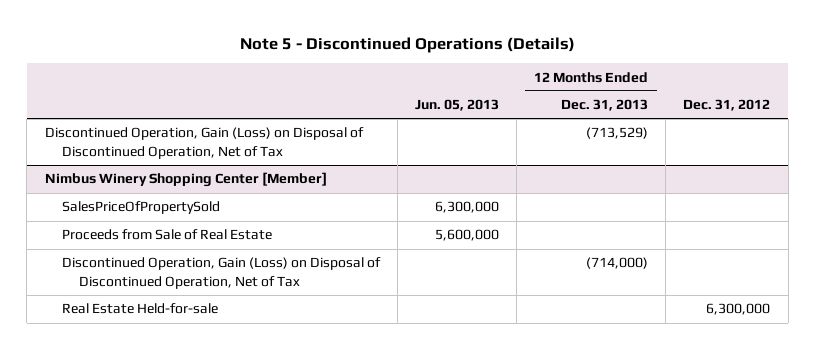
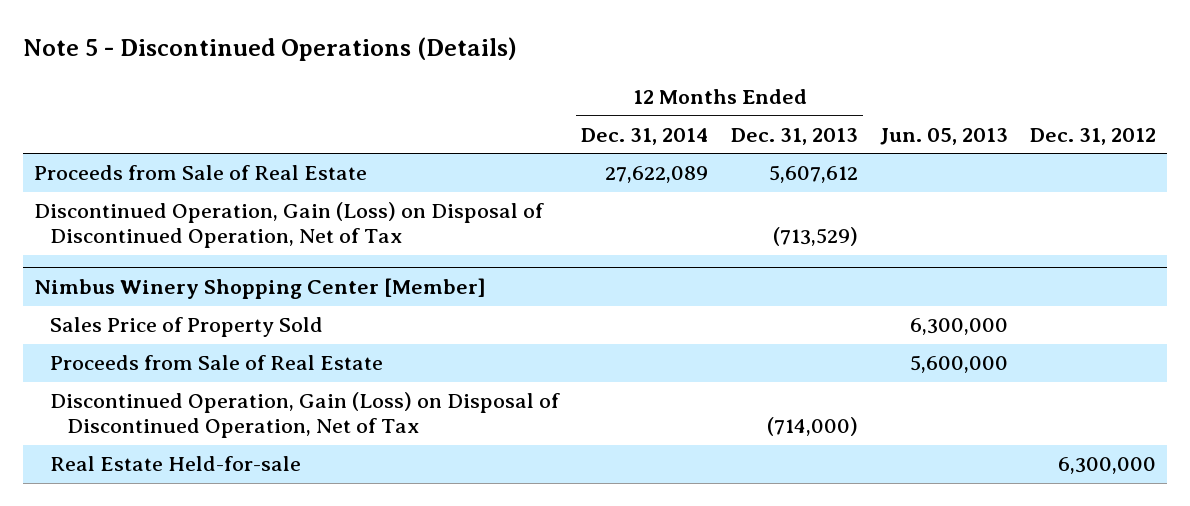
- | Jun. 05, 2013 | 12 Months Ended Dec. 31, 2013 | Dec. 31, 2012
+ | 12 Months Ended Dec. 31, 2014 | 12 Months Ended Dec. 31, 2013 | Jun. 05, 2013 | Dec. 31, 2012
+ Proceeds from Sale of Real Estate | 27,622,089 | 5,607,612 | |
@ Nimbus Winery Shopping Center [Member]
- SalesPriceOfPropertySold | 6,300,000 | |
+ Sales Price of Property Sold | | | 6,300,000 |

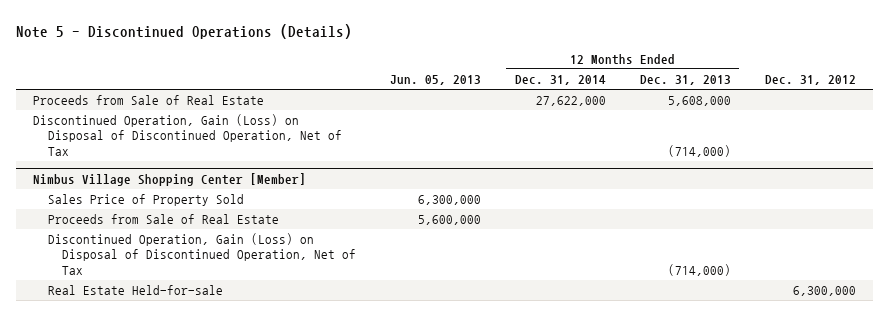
- | 12 Months Ended Dec. 31, 2014 | 12 Months Ended Dec. 31, 2013 | Jun. 05, 2013 | Dec. 31, 2012
+ | Jun. 05, 2013 | 12 Months Ended Dec. 31, 2014 | 12 Months Ended Dec. 31, 2013 | Dec. 31, 2012
- Proceeds from Sale of Real Estate | 27,622,089 | 5,607,612 | |
- Discontinued Operation, Gain (Loss) on Disposal of Discontinued Operation, Net of Tax | | (713,529) | |
- Nimbus Winery Shopping Center [Member]
+ Proceeds from Sale of Real Estate | | 27,622,000 | 5,608,000 |
+ Discontinued Operation, Gain (Loss) on Disposal of Discontinued Operation, Net of Tax | | | (714,000) |
+ Nimbus Village Shopping Center [Member]

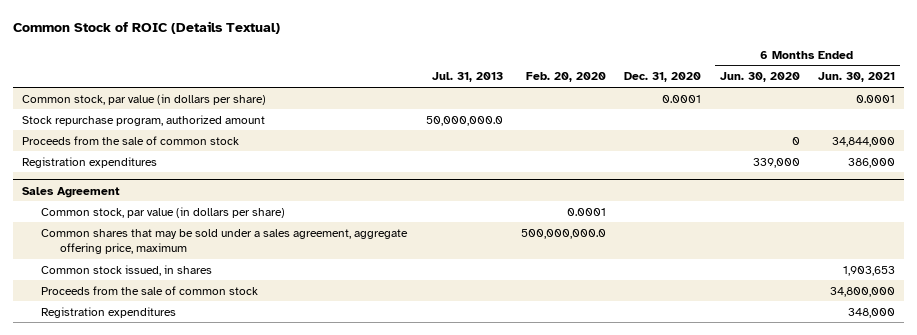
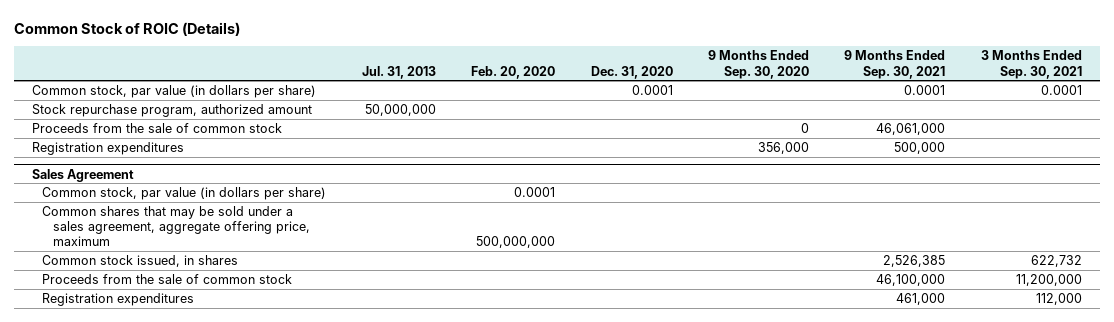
- Common Stock of ROIC (Details Textual)
+ Common Stock of ROIC (Details)
- | Jul. 31, 2013 | Feb. 20, 2020 | Dec. 31, 2020 | 6 Months Ended Jun. 30, 2020 | 6 Months Ended Jun. 30, 2021
+ | Jul. 31, 2013 | Feb. 20, 2020 | Dec. 31, 2020 | 9 Months Ended Sep. 30, 2020 | 9 Months Ended Sep. 30, 2021 | 3 Months Ended Sep. 30, 2021
- Stock repurchase program, authorized amount | 50,000,000.0 | | | |
+ Stock repurchase program, authorized amount | 50,000,000 | | | | |
@ Sales Agreement
- Common shares that may be sold under a sales agreement, aggregate offering price, maximum | | 500,000,000.0 | | |
+ Common shares that may be sold under a sales agreement, aggregate offering price, maximum | | 500,000,000 | | | |

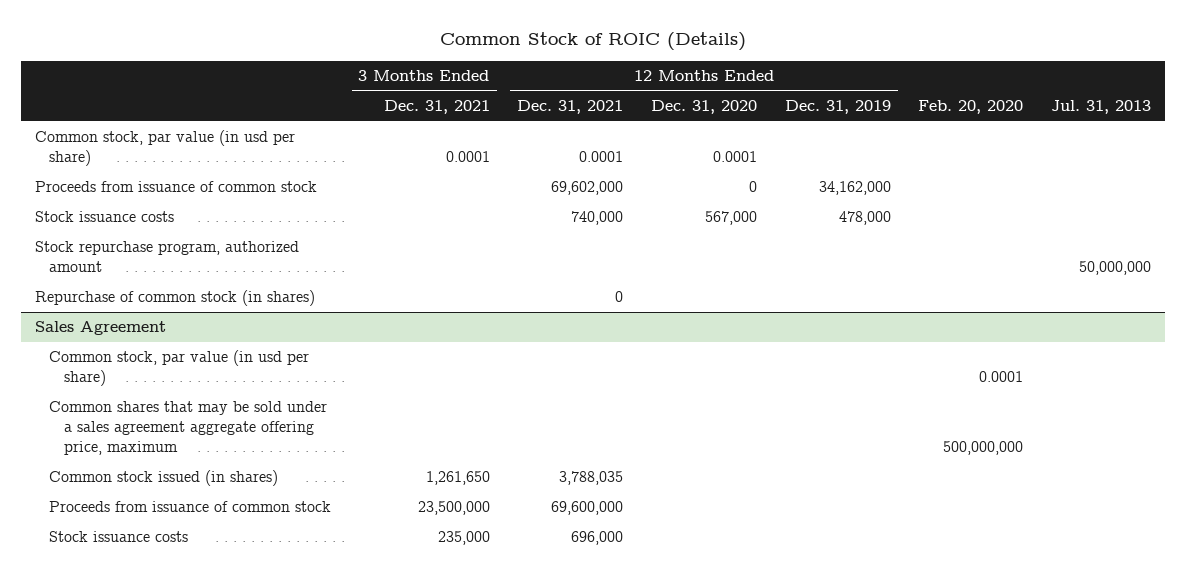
- | Jul. 31, 2013 | Feb. 20, 2020 | Dec. 31, 2020 | 9 Months Ended Sep. 30, 2020 | 9 Months Ended Sep. 30, 2021 | 3 Months Ended Sep. 30, 2021
+ | 3 Months Ended Dec. 31, 2021 | 12 Months Ended Dec. 31, 2021 | 12 Months Ended Dec. 31, 2020 | 12 Months Ended Dec. 31, 2019 | Feb. 20, 2020 | Jul. 31, 2013
- Common stock, par value (in dollars per share) | | | 0.0001 | | 0.0001 | 0.0001
+ Common stock, par value (in usd per share) | 0.0001 | 0.0001 | 0.0001 | | |
+ Proceeds from issuance of common stock | | 69,602,000 | 0 | 34,162,000 | |
+ Stock issuance costs | | 740,000 | 567,000 | 478,000 | |
- Proceeds from the sale of common stock | | | | 0 | 46,061,000 |
- Registration expenditures | | | | 356,000 | 500,000 |
+ Repurchase of common stock (in shares) | | 0 | | | |
@ Sales Agreement
- Common stock, par value (in dollars per share) | | 0.0001 | | | |
- Common shares that may be sold under a sales agreement, aggregate offering price, maximum | | 500,000,000 | | | |
- Common stock issued, in shares | | | | | 2,526,385 | 622,732
- Proceeds from the sale of common stock | | | | | 46,100,000 | 11,200,000
- Registration expenditures | | | | | 461,000 | 112,000
+ Common stock, par value (in usd per share) | | | | | 0.0001 |
+ Common shares that may be sold under a sales agreement aggregate offering price, maximum | | | | | 500,000,000 |
+ Common stock issued (in shares) | 1,261,650 | 3,788,035 | | | |
+ Proceeds from issuance of common stock | 23,500,000 | 69,600,000 | | | |
+ Stock issuance costs | 235,000 | 696,000 | | | |

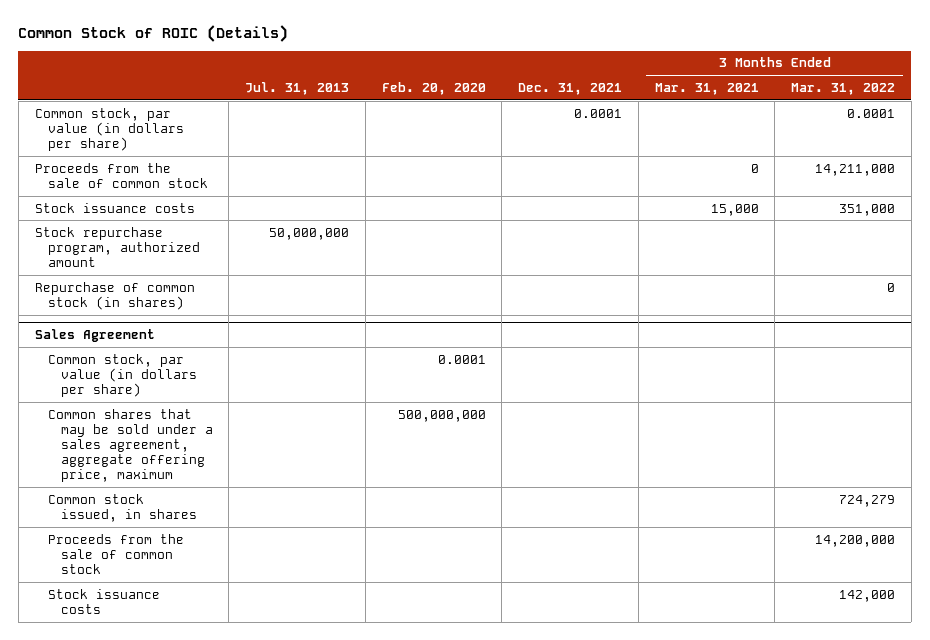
- | 3 Months Ended Dec. 31, 2021 | 12 Months Ended Dec. 31, 2021 | 12 Months Ended Dec. 31, 2020 | 12 Months Ended Dec. 31, 2019 | Feb. 20, 2020 | Jul. 31, 2013
+ | Jul. 31, 2013 | Feb. 20, 2020 | Dec. 31, 2021 | 3 Months Ended Mar. 31, 2021 | 3 Months Ended Mar. 31, 2022
- Common stock, par value (in usd per share) | 0.0001 | 0.0001 | 0.0001 | | |
- Proceeds from issuance of common stock | | 69,602,000 | 0 | 34,162,000 | |
+ Common stock, par value (in dollars per share) | | | 0.0001 | | 0.0001
+ Proceeds from the sale of common stock | | | | 0 | 14,211,000
@ Sales Agreement
- Common stock, par value (in usd per share) | | | | | 0.0001 |
- Common shares that may be sold under a sales agreement aggregate offering price, maximum | | | | | 500,000,000 |
- Common stock issued (in shares) | 1,261,650 | 3,788,035 | | | |
- Proceeds from issuance of common stock | 23,500,000 | 69,600,000 | | | |
+ Common stock, par value (in dollars per share) | | 0.0001 | | |
+ Common shares that may be sold under a sales agreement, aggregate offering price, maximum | | 500,000,000 | | |
+ Common stock issued, in shares | | | | | 724,279
+ Proceeds from the sale of common stock | | | | | 14,200,000

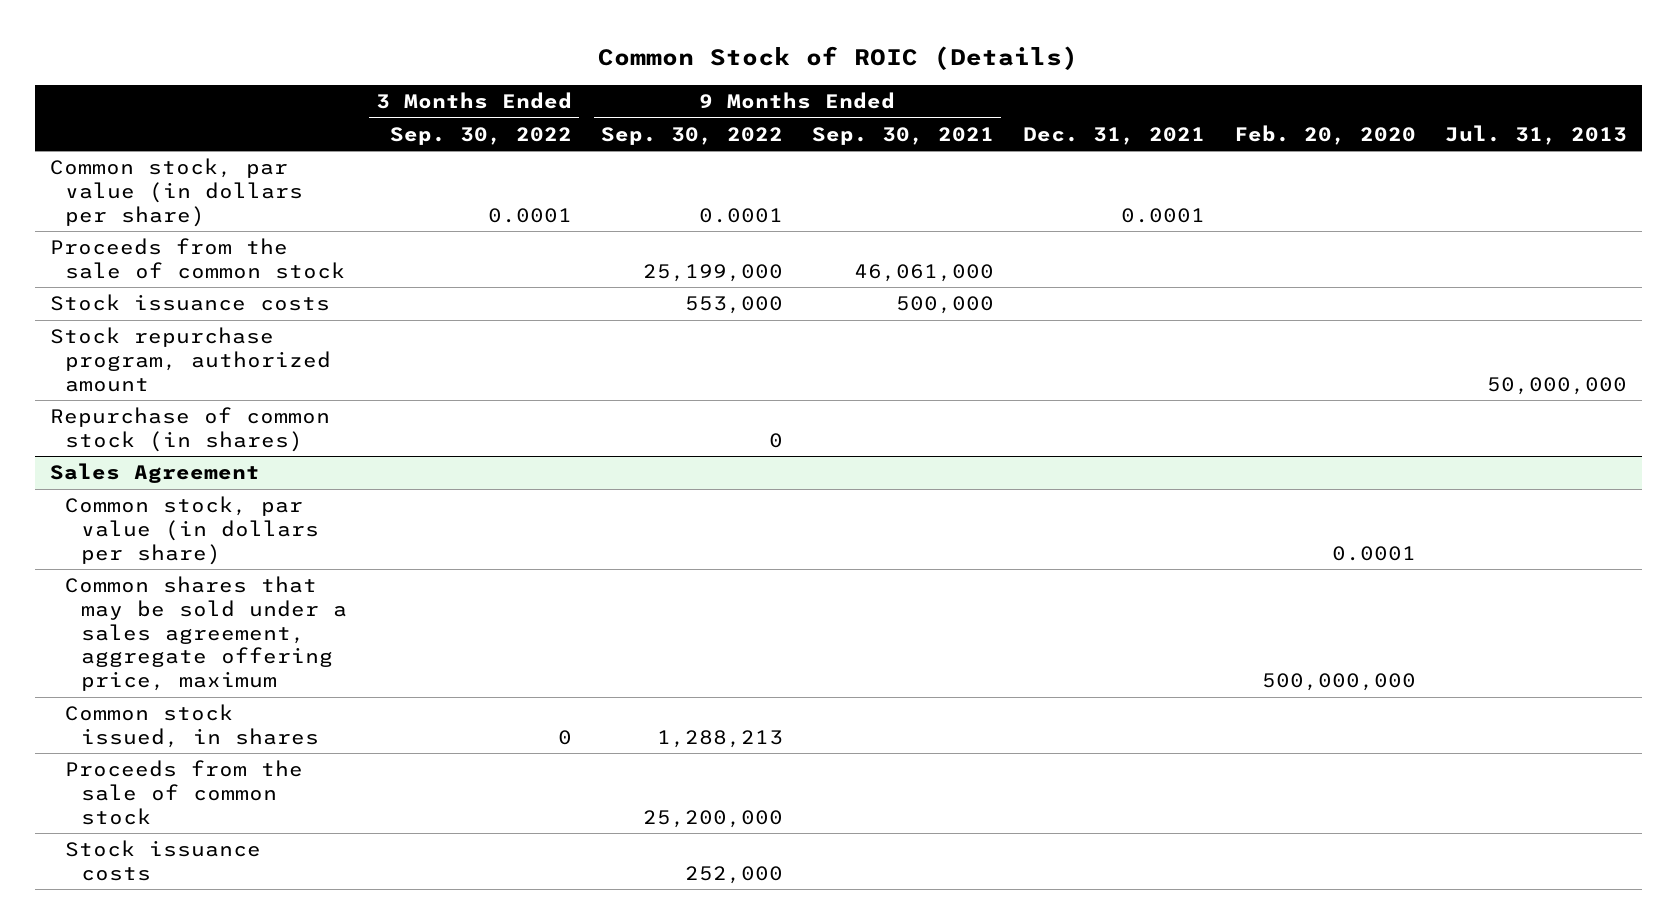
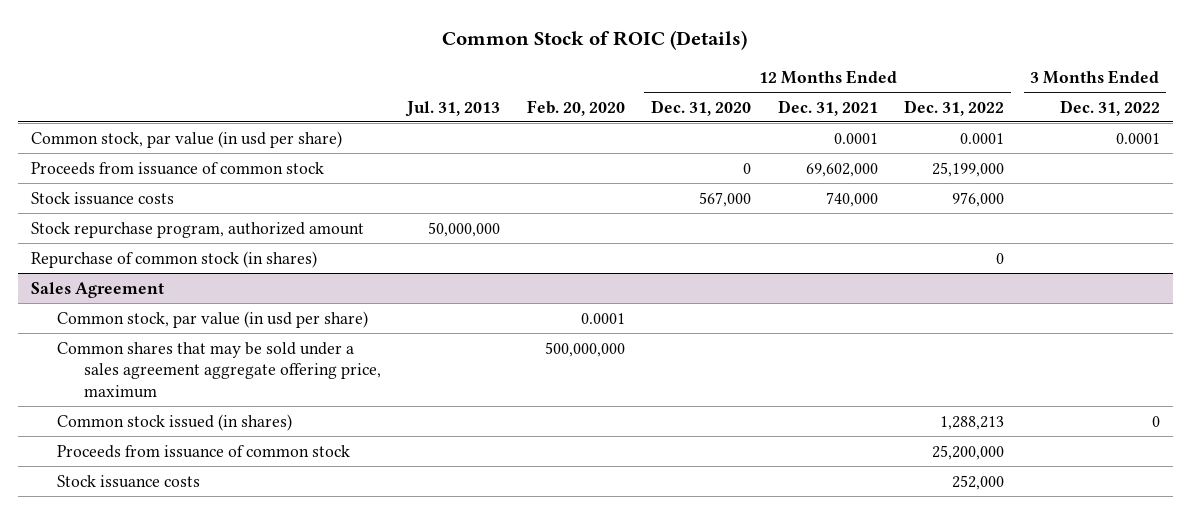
- | 3 Months Ended Sep. 30, 2022 | 9 Months Ended Sep. 30, 2022 | 9 Months Ended Sep. 30, 2021 | Dec. 31, 2021 | Feb. 20, 2020 | Jul. 31, 2013
+ | Jul. 31, 2013 | Feb. 20, 2020 | 12 Months Ended Dec. 31, 2020 | 12 Months Ended Dec. 31, 2021 | 12 Months Ended Dec. 31, 2022 | 3 Months Ended Dec. 31, 2022
- Common stock, par value (in dollars per share) | 0.0001 | 0.0001 | | 0.0001 | |
- Proceeds from the sale of common stock | | 25,199,000 | 46,061,000 | | |
+ Common stock, par value (in usd per share) | | | | 0.0001 | 0.0001 | 0.0001
+ Proceeds from issuance of common stock | | | 0 | 69,602,000 | 25,199,000 |
@ Sales Agreement
- Common stock, par value (in dollars per share) | | | | | 0.0001 |
- Common shares that may be sold under a sales agreement, aggregate offering price, maximum | | | | | 500,000,000 |
- Common stock issued, in shares | 0 | 1,288,213 | | | |
- Proceeds from the sale of common stock | | 25,200,000 | | | |
+ Common stock, par value (in usd per share) | | 0.0001 | | | |
+ Common shares that may be sold under a sales agreement aggregate offering price, maximum | | 500,000,000 | | | |
+ Common stock issued (in shares) | | | | | 1,288,213 | 0
+ Proceeds from issuance of common stock | | | | | 25,200,000 |

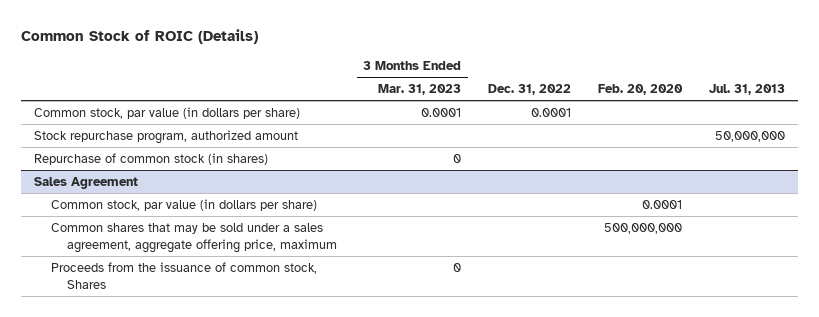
- | Jul. 31, 2013 | Feb. 20, 2020 | 12 Months Ended Dec. 31, 2020 | 12 Months Ended Dec. 31, 2021 | 12 Months Ended Dec. 31, 2022 | 3 Months Ended Dec. 31, 2022
+ | 3 Months Ended Mar. 31, 2023 | Dec. 31, 2022 | Feb. 20, 2020 | Jul. 31, 2013
- Common stock, par value (in usd per share) | | | | 0.0001 | 0.0001 | 0.0001
- Proceeds from issuance of common stock | | | 0 | 69,602,000 | 25,199,000 |
- Stock issuance costs | | | 567,000 | 740,000 | 976,000 |
+ Common stock, par value (in dollars per share) | 0.0001 | 0.0001 | |
@ Sales Agreement
- Common stock, par value (in usd per share) | | 0.0001 | | | |
- Common shares that may be sold under a sales agreement aggregate offering price, maximum | | 500,000,000 | | | |
- Common stock issued (in shares) | | | | | 1,288,213 | 0
- Proceeds from issuance of common stock | | | | | 25,200,000 |
- Stock issuance costs | | | | | 252,000 |
+ Common stock, par value (in dollars per share) | | | 0.0001 |
+ Common shares that may be sold under a sales agreement, aggregate offering price, maximum | | | 500,000,000 |
+ Proceeds from the issuance of common stock, Shares | 0 | | |

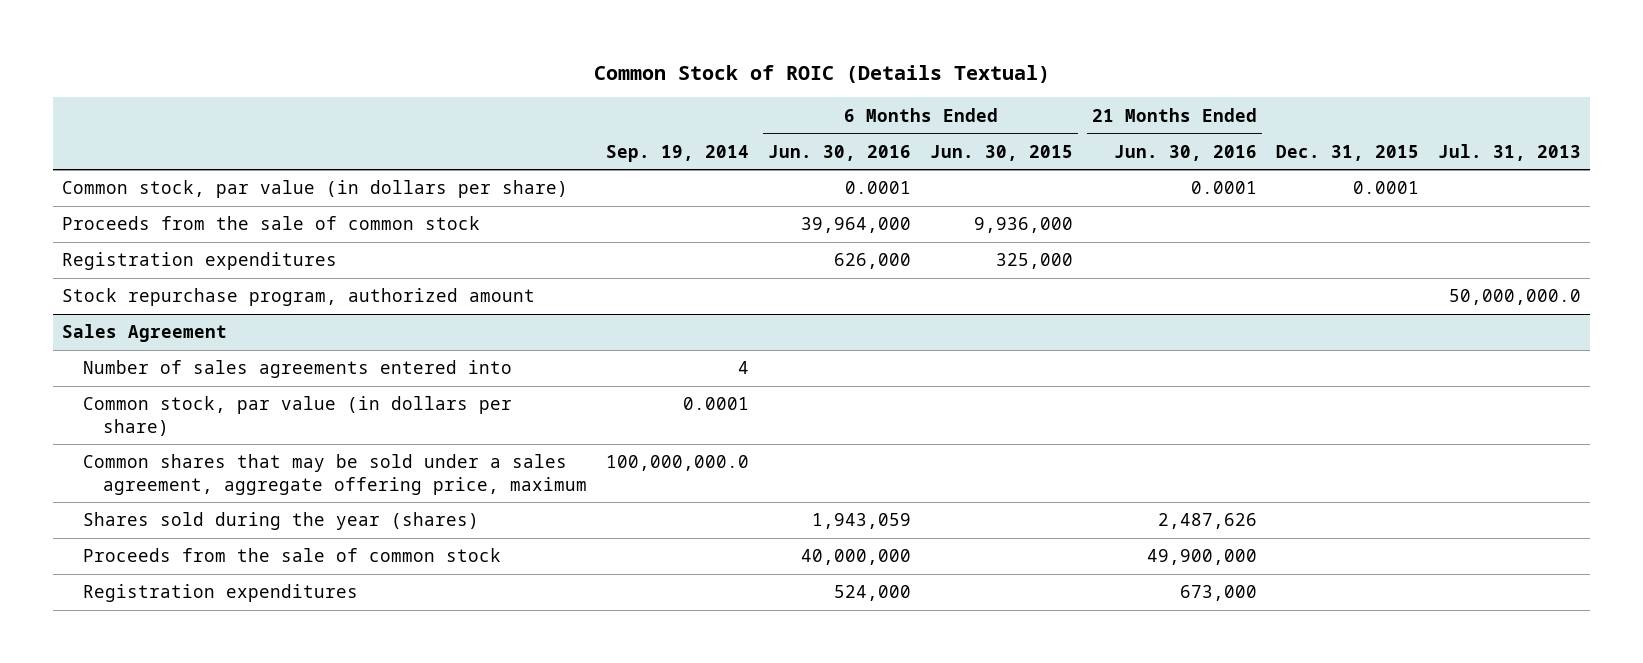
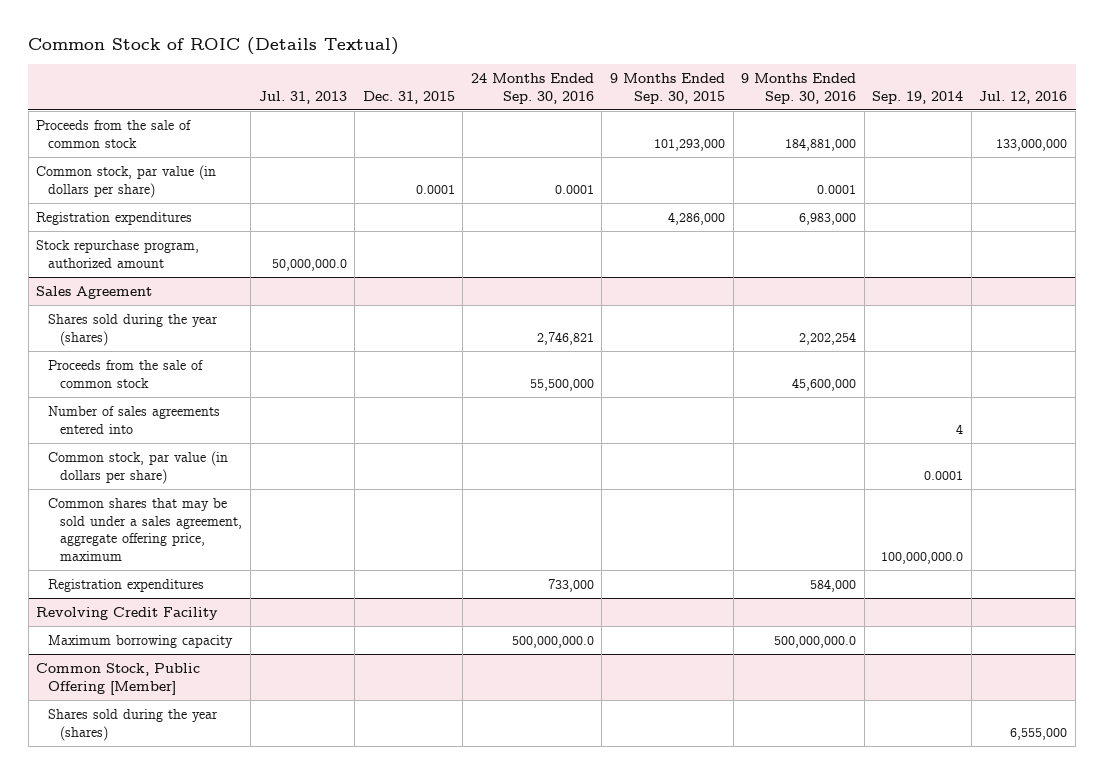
- | Sep. 19, 2014 | 6 Months Ended Jun. 30, 2016 | 6 Months Ended Jun. 30, 2015 | 21 Months Ended Jun. 30, 2016 | Dec. 31, 2015 | Jul. 31, 2013
+ | Jul. 31, 2013 | Dec. 31, 2015 | 24 Months Ended Sep. 30, 2016 | 9 Months Ended Sep. 30, 2015 | 9 Months Ended Sep. 30, 2016 | Sep. 19, 2014 | Jul. 12, 2016
moved down: Common stock, par value (in dollars per share) | | 0.0001 | 0.0001 | | 0.0001 | |
@ Sales Agreement
moved up: Shares sold during the year (shares) | | | 2,746,821 | | 2,202,254 | |
moved up: Proceeds from the sale of common stock | | | 55,500,000 | | 45,600,000 | |
+ Revolving Credit Facility
+ Maximum borrowing capacity | | | 500,000,000.0 | | 500,000,000.0 | |
+ Common Stock, Public Offering [Member]
+ Shares sold during the year (shares) | | | | | | | 6,555,000

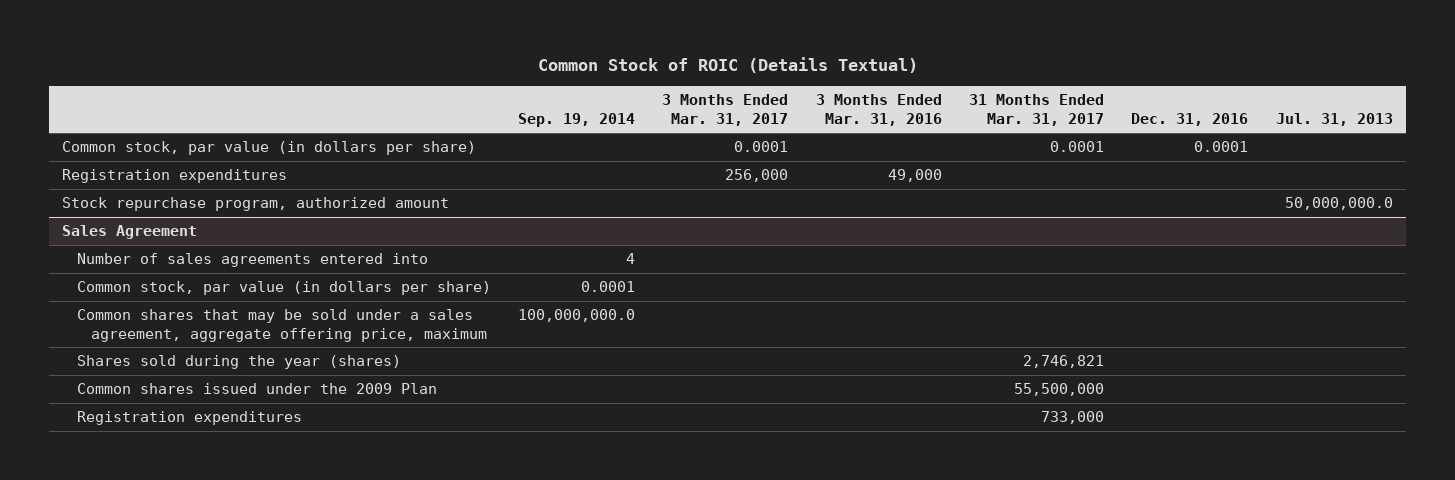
- | Jul. 31, 2013 | Dec. 31, 2015 | 24 Months Ended Sep. 30, 2016 | 9 Months Ended Sep. 30, 2015 | 9 Months Ended Sep. 30, 2016 | Sep. 19, 2014 | Jul. 12, 2016
+ | Sep. 19, 2014 | 3 Months Ended Mar. 31, 2017 | 3 Months Ended Mar. 31, 2016 | 31 Months Ended Mar. 31, 2017 | Dec. 31, 2016 | Jul. 31, 2013
- Proceeds from the sale of common stock | | | | 101,293,000 | 184,881,000 | | 133,000,000
@ Sales Agreement
- Proceeds from the sale of common stock | | | 55,500,000 | | 45,600,000 | |
moved down: Shares sold during the year (shares) | | | | 2,746,821 | |
+ Common shares issued under the 2009 Plan | | | | 55,500,000 | |
- Revolving Credit Facility
- Maximum borrowing capacity | | | 500,000,000.0 | | 500,000,000.0 | |
- Common Stock, Public Offering [Member]
- Shares sold during the year (shares) | | | | | | | 6,555,000

